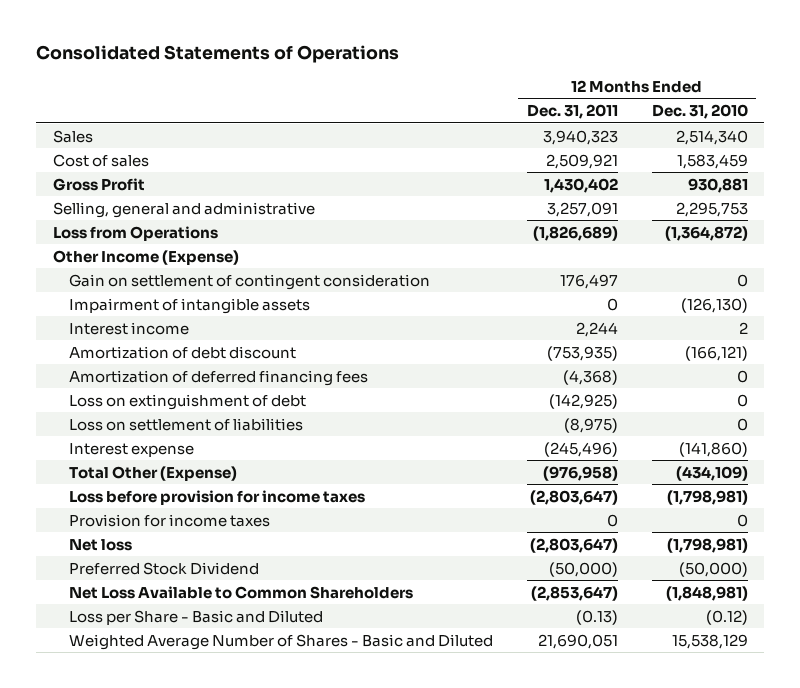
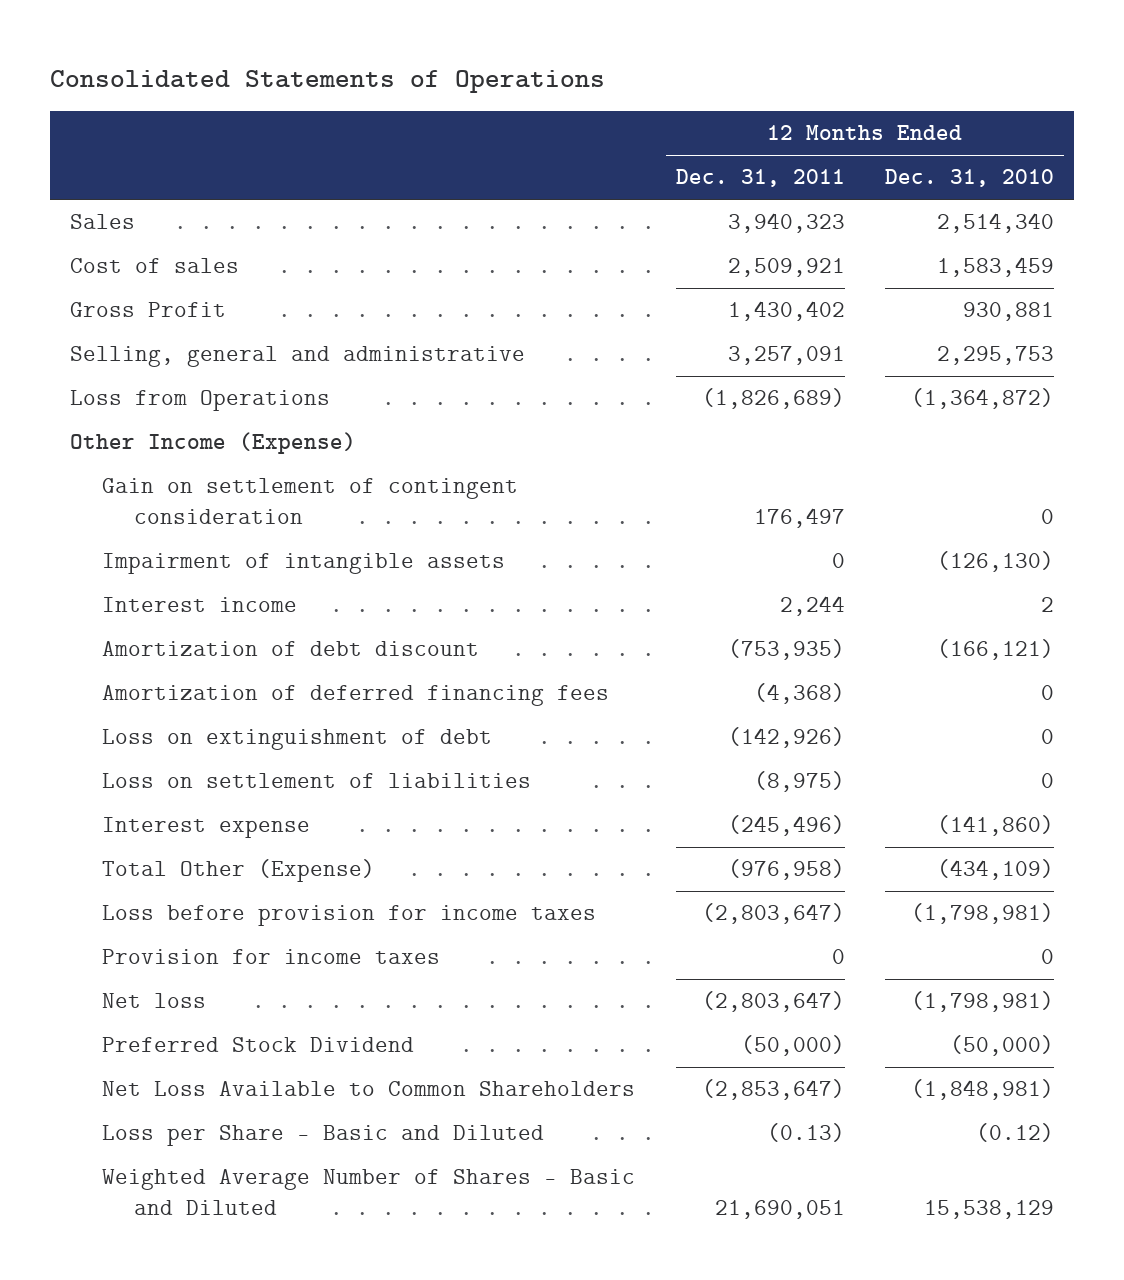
- Loss on extinguishment of debt | (142,925) | 0
+ Loss on extinguishment of debt | (142,926) | 0

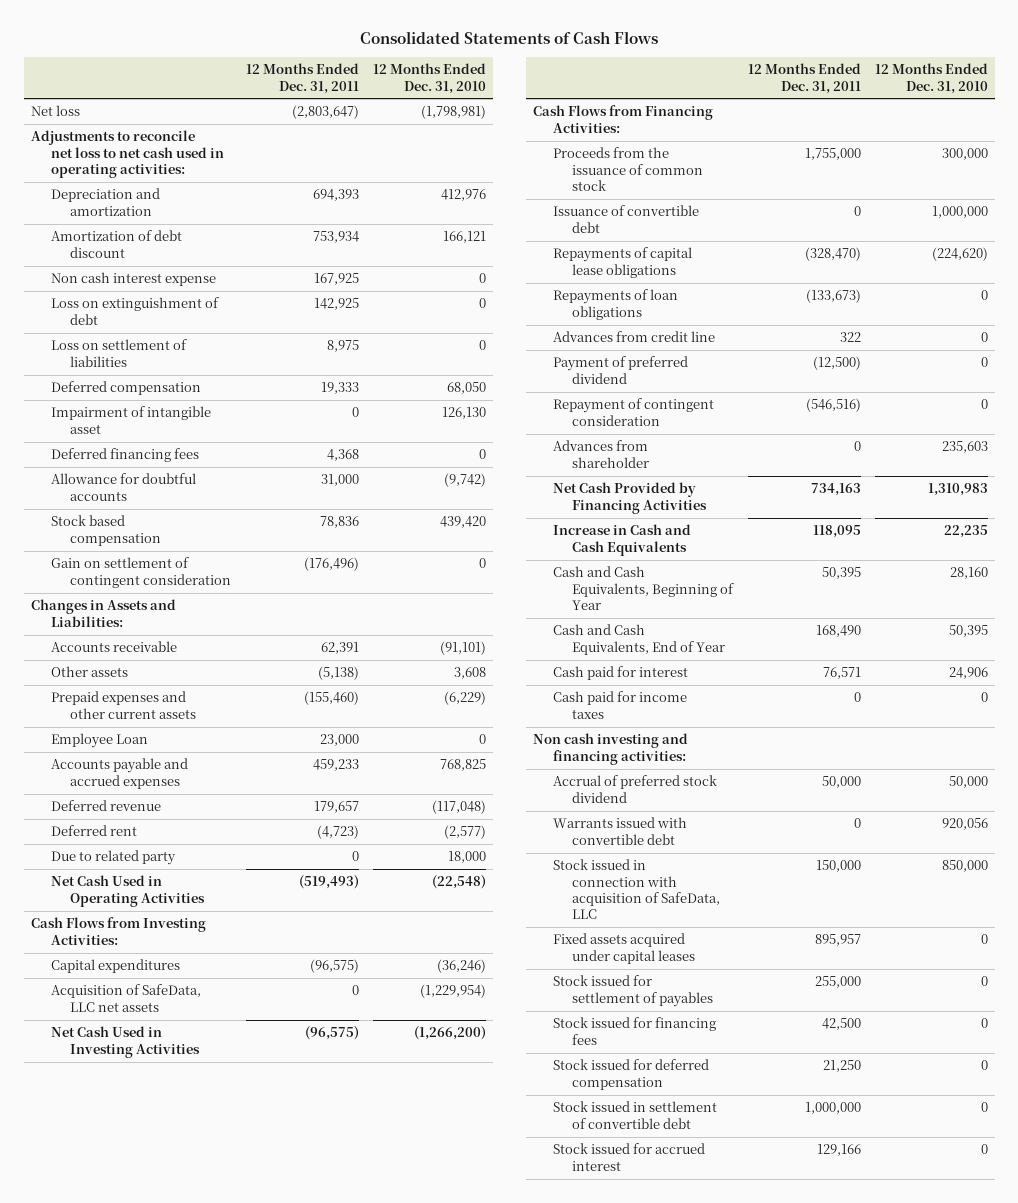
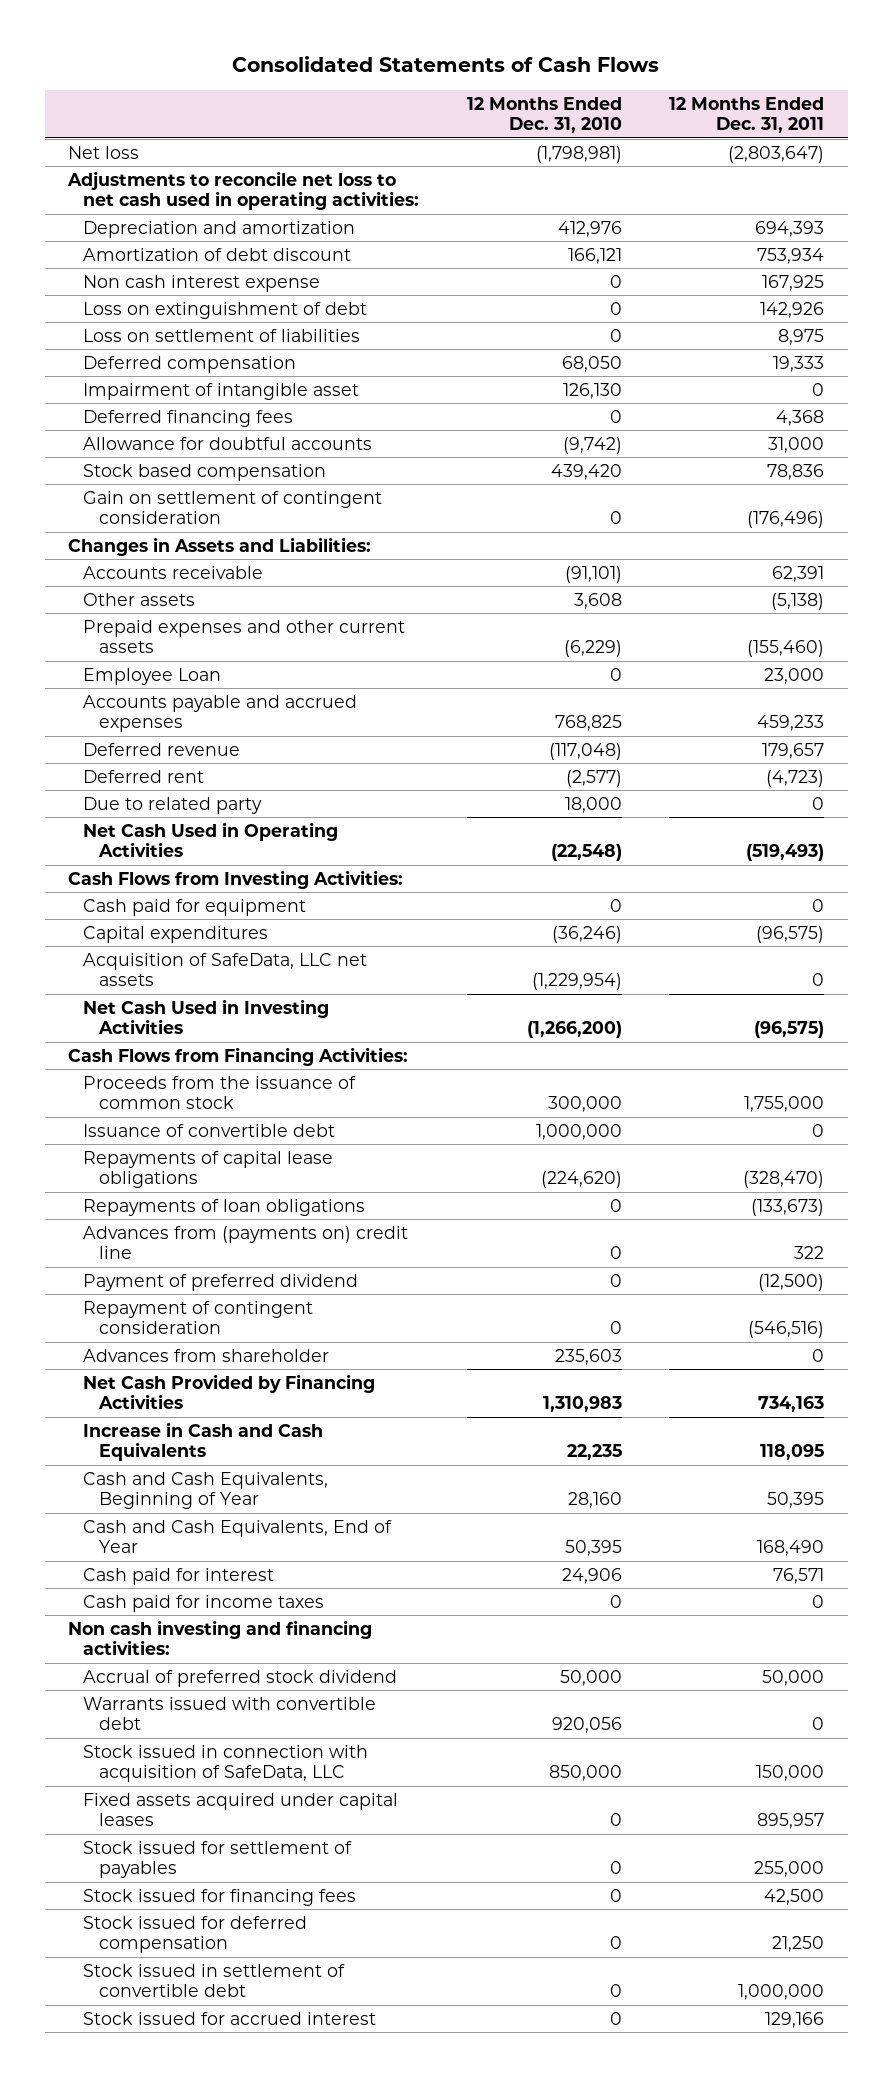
- | 12 Months Ended Dec. 31, 2011 | 12 Months Ended Dec. 31, 2010
+ | 12 Months Ended Dec. 31, 2010 | 12 Months Ended Dec. 31, 2011
- Loss on extinguishment of debt | 142,925 | 0
+ Loss on extinguishment of debt | 0 | 142,926
+ Cash paid for equipment | 0 | 0
- Advances from credit line | 322 | 0
+ Advances from (payments on) credit line | 0 | 322

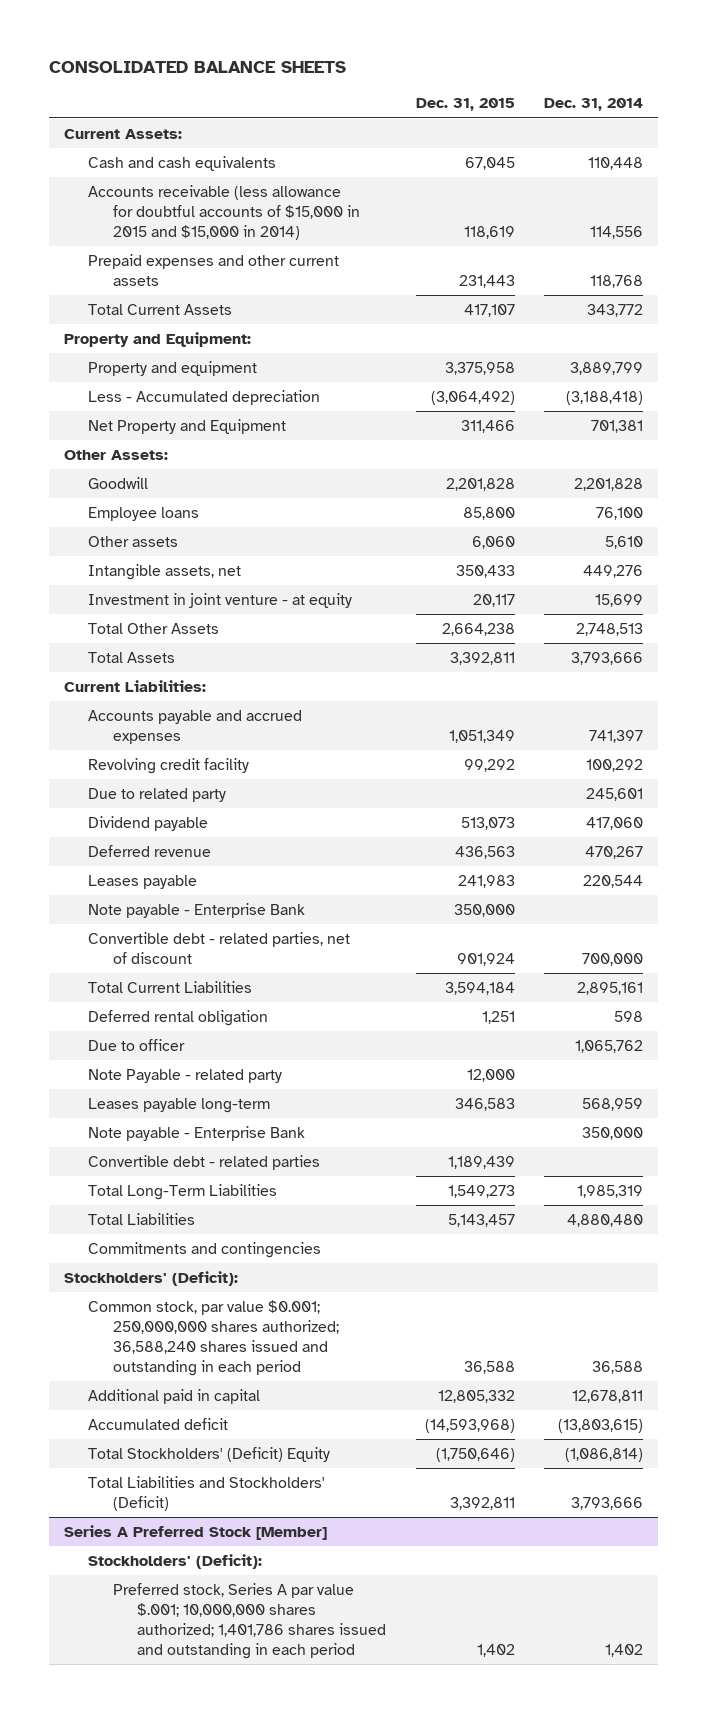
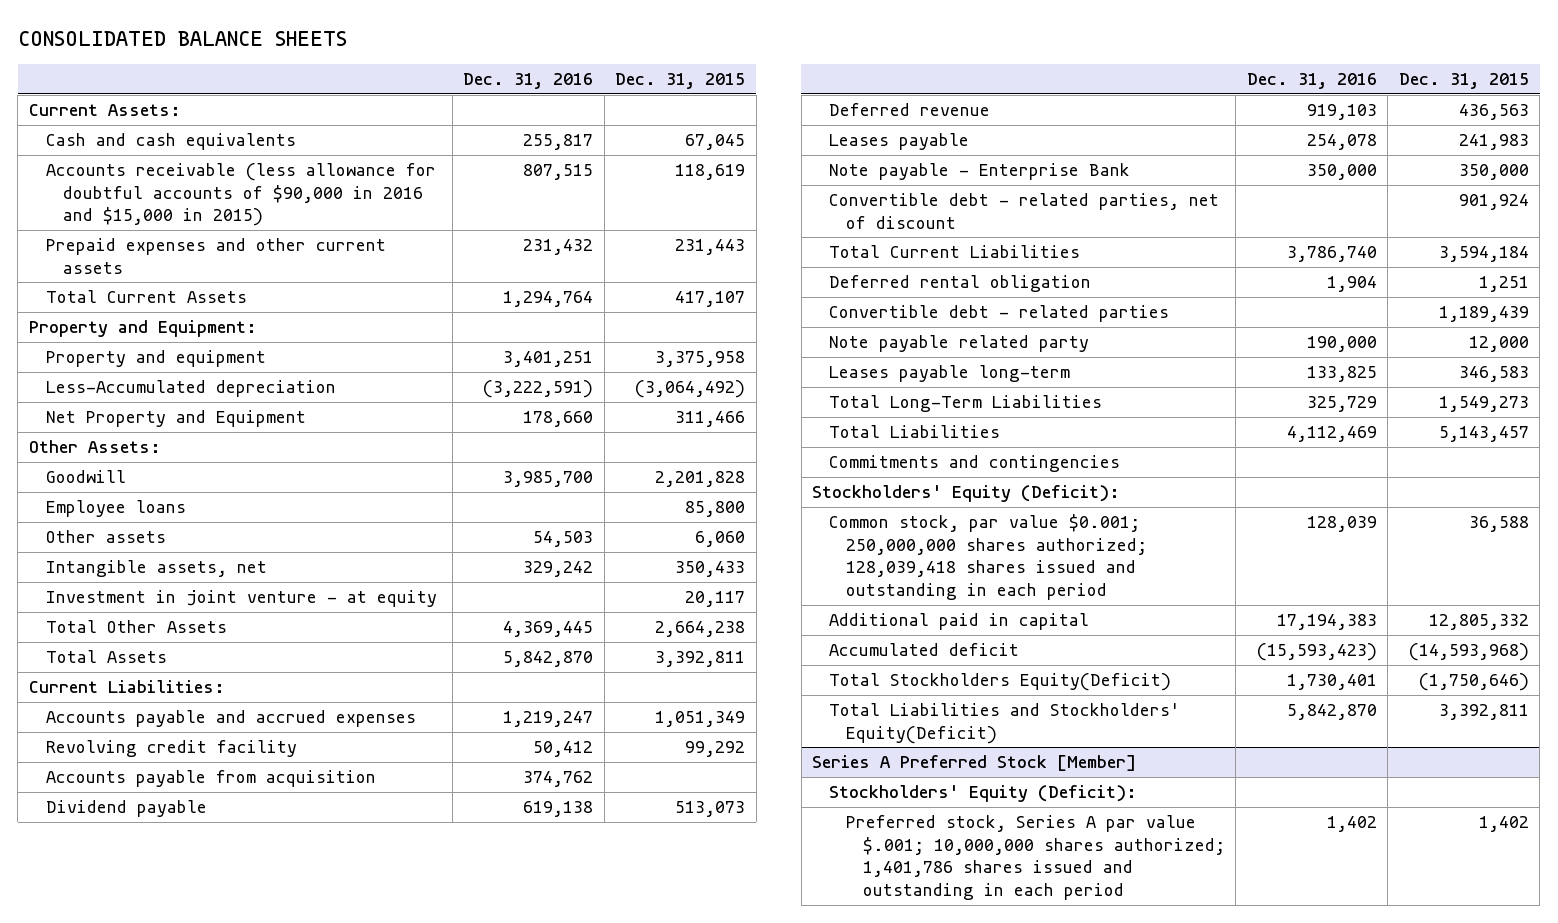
- | Dec. 31, 2015 | Dec. 31, 2014
+ | Dec. 31, 2016 | Dec. 31, 2015
- Accounts receivable (less allowance for doubtful accounts of $15,000 in 2015 and $15,000 in 2014) | 118,619 | 114,556
+ Accounts receivable (less allowance for doubtful accounts of $90,000 in 2016 and $15,000 in 2015) | 807,515 | 118,619
- Less - Accumulated depreciation | (3,064,492) | (3,188,418)
+ Less-Accumulated depreciation | (3,222,591) | (3,064,492)
- Due to related party | | 245,601
+ Accounts payable from acquisition | 374,762 |
- Due to officer | | 1,065,762
- Note Payable - related party | 12,000 |
- Note payable - Enterprise Bank | | 350,000
+ Note payable related party | 190,000 | 12,000
moved down: Leases payable long-term | 133,825 | 346,583
- Stockholders' (Deficit):
- Common stock, par value $0.001; 250,000,000 shares authorized; 36,588,240 shares issued and outstanding in each period | 36,588 | 36,588
+ Stockholders' Equity (Deficit):
+ Common stock, par value $0.001; 250,000,000 shares authorized; 128,039,418 shares issued and outstanding in each period | 128,039 | 36,588
- Total Stockholders' (Deficit) Equity | (1,750,646) | (1,086,814)
- Total Liabilities and Stockholders' (Deficit) | 3,392,811 | 3,793,666
+ Total Stockholders Equity(Deficit) | 1,730,401 | (1,750,646)
+ Total Liabilities and Stockholders' Equity(Deficit) | 5,842,870 | 3,392,811
@ Series A Preferred Stock [Member]
- Stockholders' (Deficit):
+ Stockholders' Equity (Deficit):

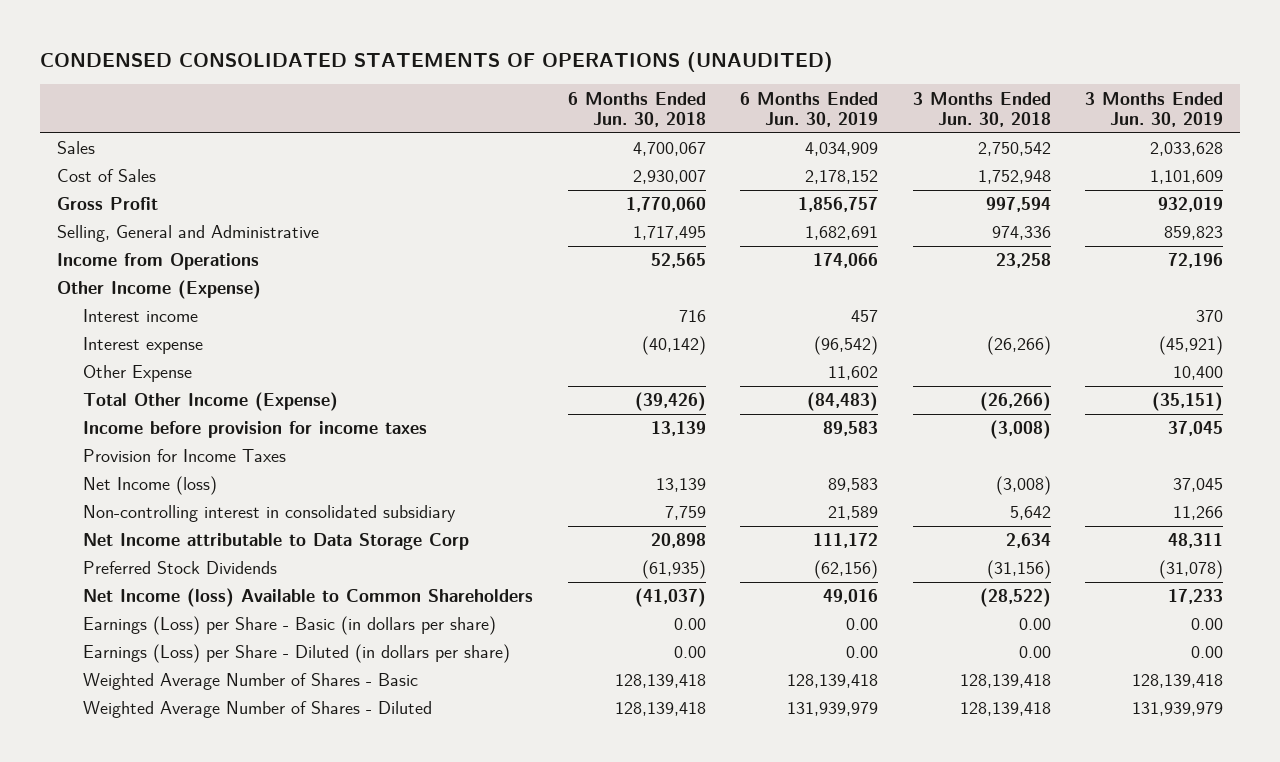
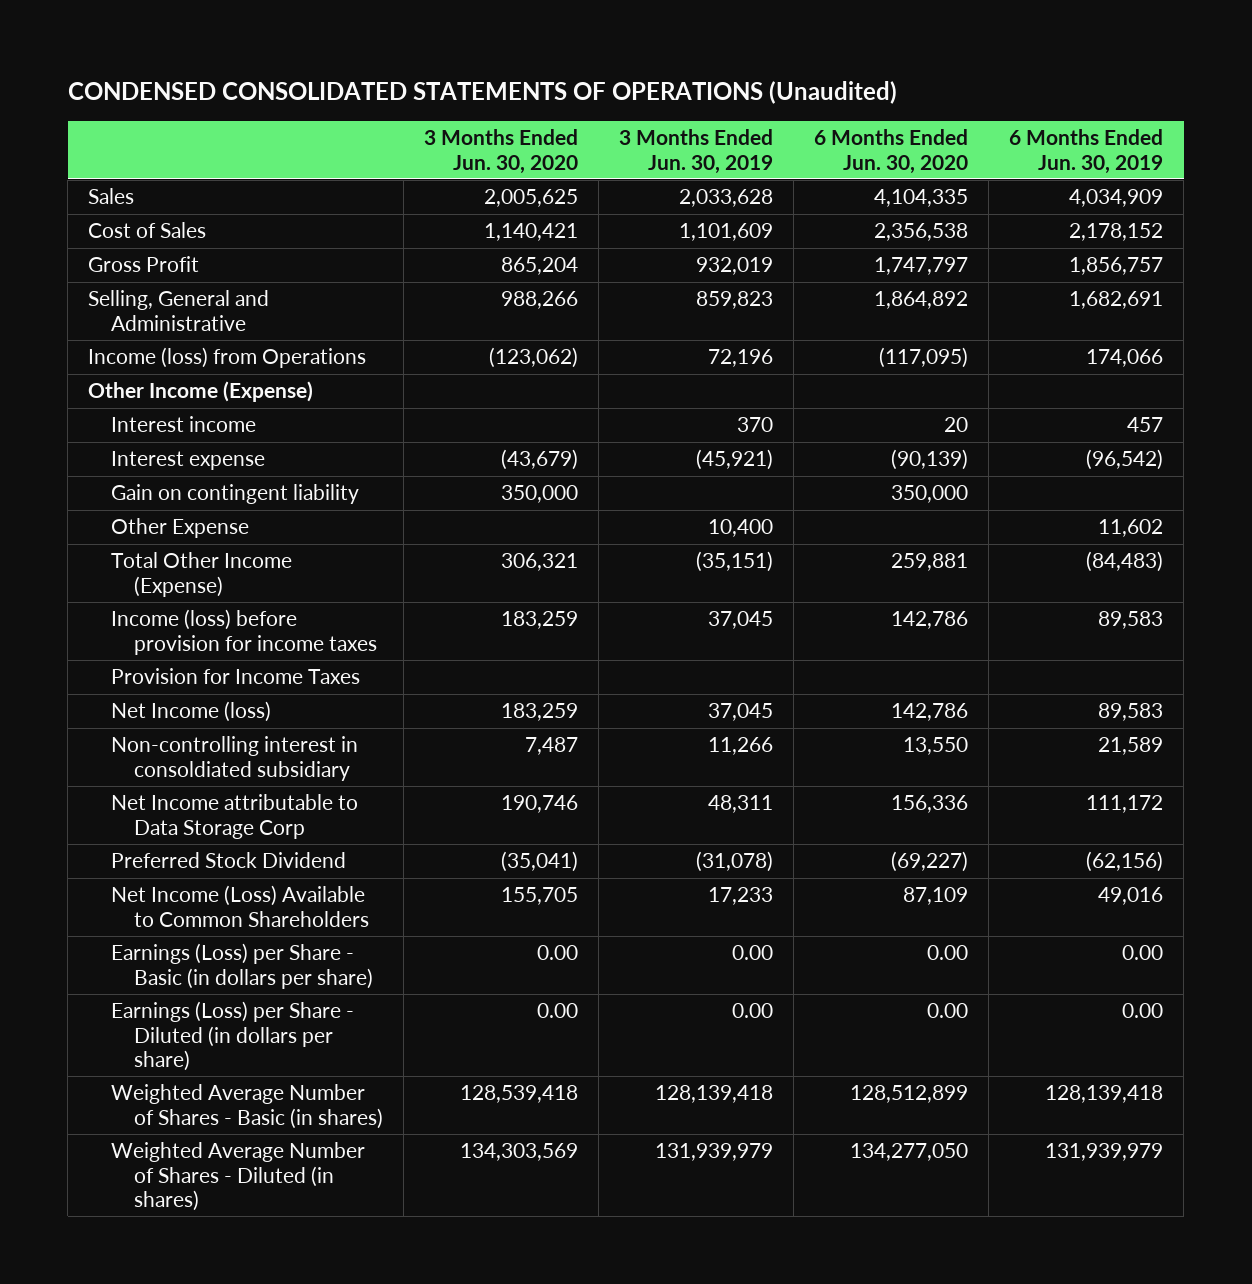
- CONDENSED CONSOLIDATED STATEMENTS OF OPERATIONS (UNAUDITED)
+ CONDENSED CONSOLIDATED STATEMENTS OF OPERATIONS (Unaudited)
- | 6 Months Ended Jun. 30, 2018 | 6 Months Ended Jun. 30, 2019 | 3 Months Ended Jun. 30, 2018 | 3 Months Ended Jun. 30, 2019
+ | 3 Months Ended Jun. 30, 2020 | 3 Months Ended Jun. 30, 2019 | 6 Months Ended Jun. 30, 2020 | 6 Months Ended Jun. 30, 2019
- Income from Operations | 52,565 | 174,066 | 23,258 | 72,196
+ Income (loss) from Operations | (123,062) | 72,196 | (117,095) | 174,066
+ Gain on contingent liability | 350,000 | | 350,000 |
- Income before provision for income taxes | 13,139 | 89,583 | (3,008) | 37,045
+ Income (loss) before provision for income taxes | 183,259 | 37,045 | 142,786 | 89,583
- Non-controlling interest in consolidated subsidiary | 7,759 | 21,589 | 5,642 | 11,266
+ Non-controlling interest in consoldiated subsidiary | 7,487 | 11,266 | 13,550 | 21,589
- Preferred Stock Dividends | (61,935) | (62,156) | (31,156) | (31,078)
- Net Income (loss) Available to Common Shareholders | (41,037) | 49,016 | (28,522) | 17,233
+ Preferred Stock Dividend | (35,041) | (31,078) | (69,227) | (62,156)
+ Net Income (Loss) Available to Common Shareholders | 155,705 | 17,233 | 87,109 | 49,016
- Weighted Average Number of Shares - Basic | 128,139,418 | 128,139,418 | 128,139,418 | 128,139,418
- Weighted Average Number of Shares - Diluted | 128,139,418 | 131,939,979 | 128,139,418 | 131,939,979
+ Weighted Average Number of Shares - Basic (in shares) | 128,539,418 | 128,139,418 | 128,512,899 | 128,139,418
+ Weighted Average Number of Shares - Diluted (in shares) | 134,303,569 | 131,939,979 | 134,277,050 | 131,939,979

